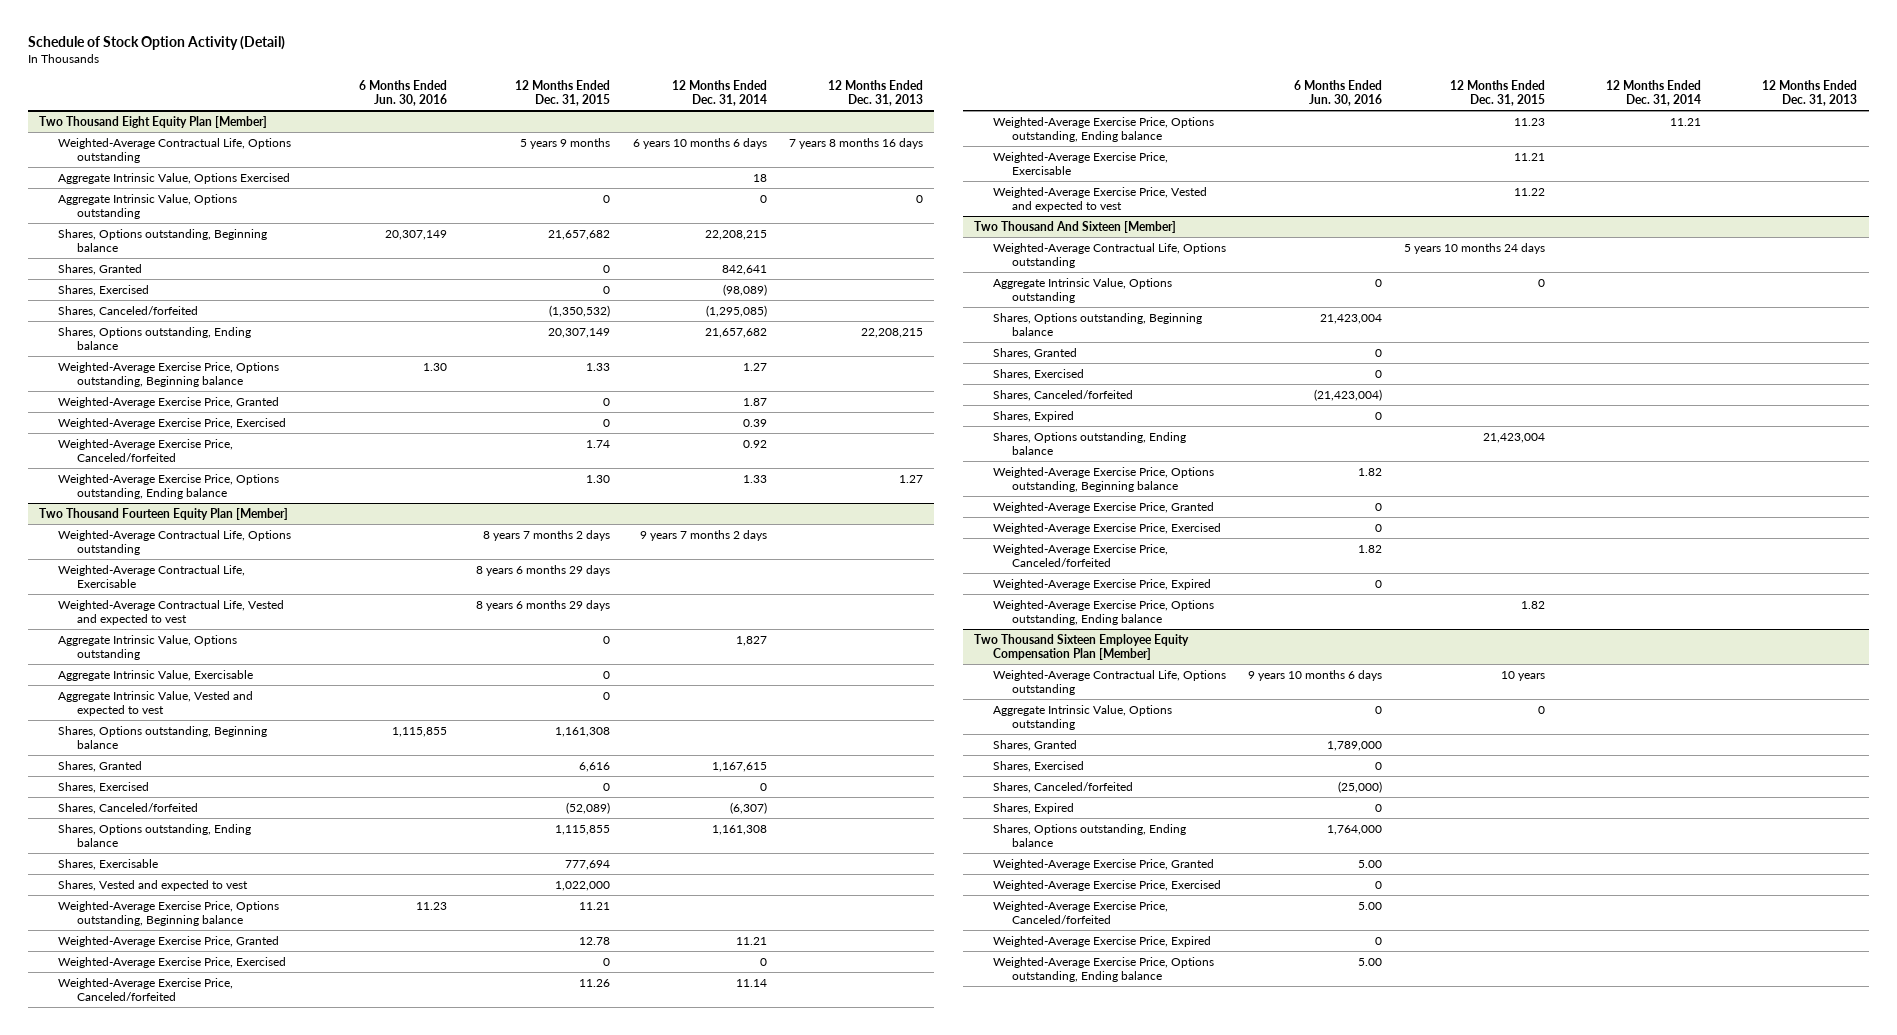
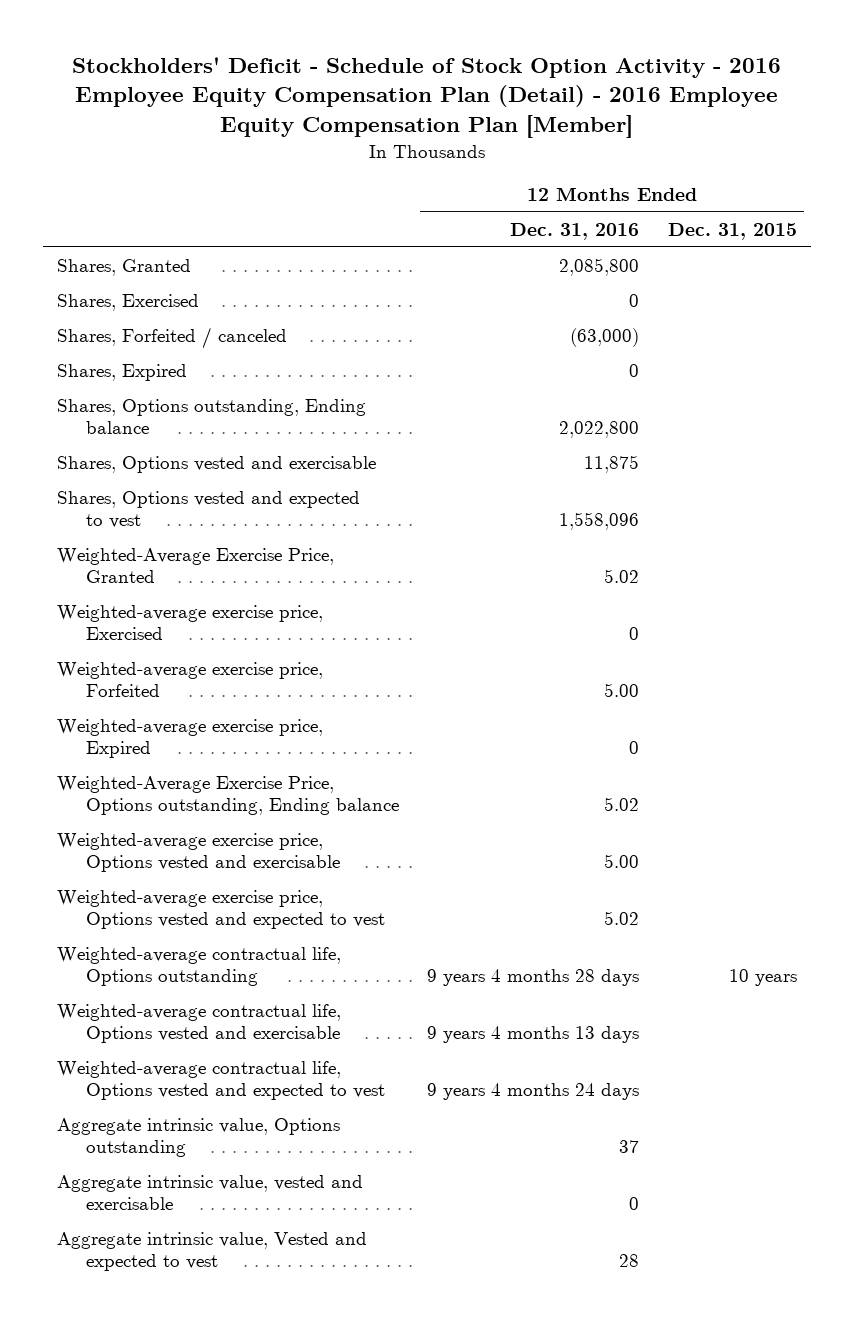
- Schedule of Stock Option Activity (Detail)
+ Stockholders' Deficit - Schedule of Stock Option Activity - 2016 Employee Equity Compensation Plan (Detail) - 2016 Employee Equity Compensation Plan [Member]
- | 6 Months Ended Jun. 30, 2016 | 12 Months Ended Dec. 31, 2015 | 12 Months Ended Dec. 31, 2014 | 12 Months Ended Dec. 31, 2013
+ | 12 Months Ended Dec. 31, 2016 | 12 Months Ended Dec. 31, 2015
- Two Thousand Eight Equity Plan [Member]
- Weighted-Average Contractual Life, Options outstanding | | 5 years 9 months | 6 years 10 months 6 days | 7 years 8 months 16 days
- Aggregate Intrinsic Value, Options Exercised | | | 18 |
- Aggregate Intrinsic Value, Options outstanding | | 0 | 0 | 0
- Shares, Options outstanding, Beginning balance | 20,307,149 | 21,657,682 | 22,208,215 |
- Shares, Granted | | 0 | 842,641 |
- Shares, Exercised | | 0 | (98,089) |
- Shares, Canceled/forfeited | | (1,350,532) | (1,295,085) |
- Shares, Options outstanding, Ending balance | | 20,307,149 | 21,657,682 | 22,208,215
- Weighted-Average Exercise Price, Options outstanding, Beginning balance | 1.30 | 1.33 | 1.27 |
- Weighted-Average Exercise Price, Granted | | 0 | 1.87 |
- Weighted-Average Exercise Price, Exercised | | 0 | 0.39 |
- Weighted-Average Exercise Price, Canceled/forfeited | | 1.74 | 0.92 |
- Weighted-Average Exercise Price, Options outstanding, Ending balance | | 1.30 | 1.33 | 1.27
- Two Thousand Fourteen Equity Plan [Member]
- Weighted-Average Contractual Life, Options outstanding | | 8 years 7 months 2 days | 9 years 7 months 2 days |
- Weighted-Average Contractual Life, Exercisable | | 8 years 6 months 29 days | |
- Weighted-Average Contractual Life, Vested and expected to vest | | 8 years 6 months 29 days | |
- Aggregate Intrinsic Value, Options outstanding | | 0 | 1,827 |
- Aggregate Intrinsic Value, Exercisable | | 0 | |
- Aggregate Intrinsic Value, Vested and expected to vest | | 0 | |
- Shares, Options outstanding, Beginning balance | 1,115,855 | 1,161,308 | |
- Shares, Granted | | 6,616 | 1,167,615 |
- Shares, Exercised | | 0 | 0 |
- Shares, Canceled/forfeited | | (52,089) | (6,307) |
- Shares, Options outstanding, Ending balance | | 1,115,855 | 1,161,308 |
- Shares, Exercisable | | 777,694 | |
- Shares, Vested and expected to vest | | 1,022,000 | |
- Weighted-Average Exercise Price, Options outstanding, Beginning balance | 11.23 | 11.21 | |
- Weighted-Average Exercise Price, Granted | | 12.78 | 11.21 |
- Weighted-Average Exercise Price, Exercised | | 0 | 0 |
- Weighted-Average Exercise Price, Canceled/forfeited | | 11.26 | 11.14 |
- Weighted-Average Exercise Price, Options outstanding, Ending balance | | 11.23 | 11.21 |
- Weighted-Average Exercise Price, Exercisable | | 11.21 | |
- Weighted-Average Exercise Price, Vested and expected to vest | | 11.22 | |
- Two Thousand And Sixteen [Member]
- Weighted-Average Contractual Life, Options outstanding | | 5 years 10 months 24 days | |
- Aggregate Intrinsic Value, Options outstanding | 0 | 0 | |
- Shares, Options outstanding, Beginning balance | 21,423,004 | | |
- Shares, Granted | 0 | | |
- Shares, Exercised | 0 | | |
- Shares, Canceled/forfeited | (21,423,004) | | |
- Shares, Expired | 0 | | |
- Shares, Options outstanding, Ending balance | | 21,423,004 | |
- Weighted-Average Exercise Price, Options outstanding, Beginning balance | 1.82 | | |
- Weighted-Average Exercise Price, Granted | 0 | | |
- Weighted-Average Exercise Price, Exercised | 0 | | |
- Weighted-Average Exercise Price, Canceled/forfeited | 1.82 | | |
- Weighted-Average Exercise Price, Expired | 0 | | |
- Weighted-Average Exercise Price, Options outstanding, Ending balance | | 1.82 | |
- Two Thousand Sixteen Employee Equity Compensation Plan [Member]
- Weighted-Average Contractual Life, Options outstanding | 9 years 10 months 6 days | 10 years | |
- Aggregate Intrinsic Value, Options outstanding | 0 | 0 | |
- Shares, Granted | 1,789,000 | | |
- Shares, Exercised | 0 | | |
- Shares, Canceled/forfeited | (25,000) | | |
- Shares, Expired | 0 | | |
- Shares, Options outstanding, Ending balance | 1,764,000 | | |
- Weighted-Average Exercise Price, Granted | 5.00 | | |
- Weighted-Average Exercise Price, Exercised | 0 | | |
- Weighted-Average Exercise Price, Canceled/forfeited | 5.00 | | |
- Weighted-Average Exercise Price, Expired | 0 | | |
- Weighted-Average Exercise Price, Options outstanding, Ending balance | 5.00 | | |
+ Shares, Granted | 2,085,800 |
+ Shares, Exercised | 0 |
+ Shares, Forfeited / canceled | (63,000) |
+ Shares, Expired | 0 |
+ Shares, Options outstanding, Ending balance | 2,022,800 |
+ Shares, Options vested and exercisable | 11,875 |
+ Shares, Options vested and expected to vest | 1,558,096 |
+ Weighted-Average Exercise Price, Granted | 5.02 |
+ Weighted-average exercise price, Exercised | 0 |
+ Weighted-average exercise price, Forfeited | 5.00 |
+ Weighted-average exercise price, Expired | 0 |
+ Weighted-Average Exercise Price, Options outstanding, Ending balance | 5.02 |
+ Weighted-average exercise price, Options vested and exercisable | 5.00 |
+ Weighted-average exercise price, Options vested and expected to vest | 5.02 |
+ Weighted-average contractual life, Options outstanding | 9 years 4 months 28 days | 10 years
+ Weighted-average contractual life, Options vested and exercisable | 9 years 4 months 13 days |
+ Weighted-average contractual life, Options vested and expected to vest | 9 years 4 months 24 days |
+ Aggregate intrinsic value, Options outstanding | 37 |
+ Aggregate intrinsic value, vested and exercisable | 0 |
+ Aggregate intrinsic value, Vested and expected to vest | 28 |

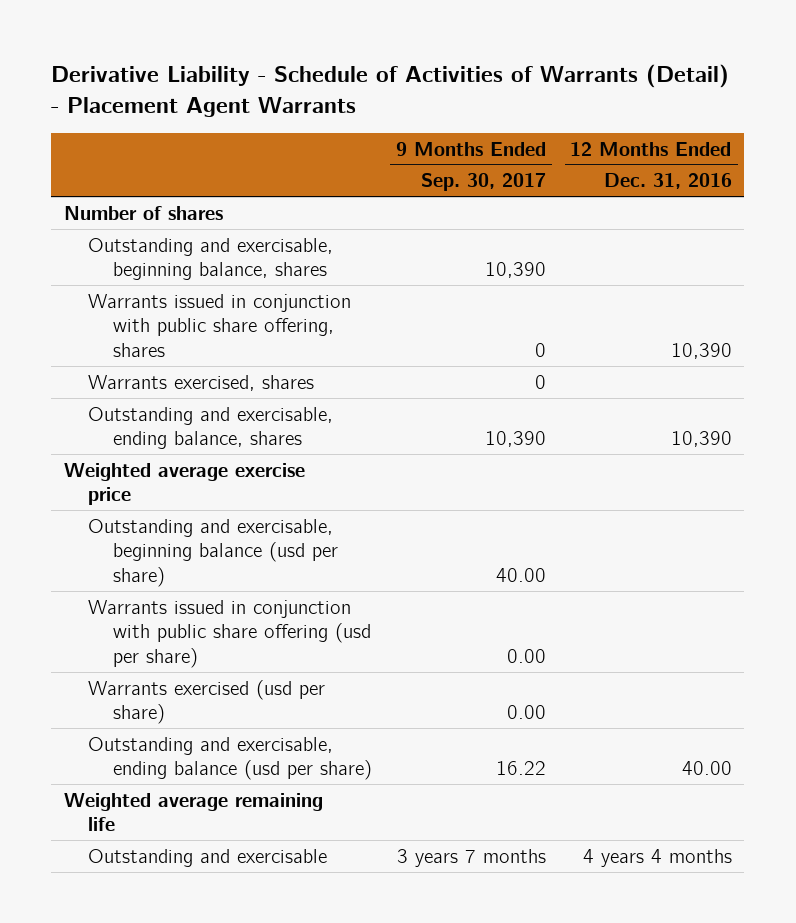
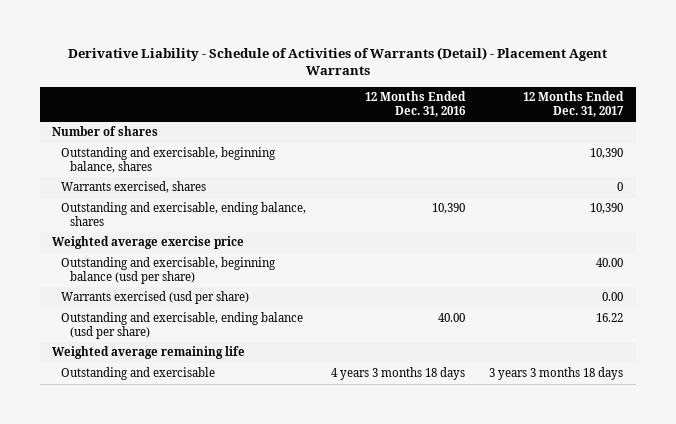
- | 9 Months Ended Sep. 30, 2017 | 12 Months Ended Dec. 31, 2016
+ | 12 Months Ended Dec. 31, 2016 | 12 Months Ended Dec. 31, 2017
- Warrants issued in conjunction with public share offering, shares | 0 | 10,390
- Warrants issued in conjunction with public share offering (usd per share) | 0.00 |
- Outstanding and exercisable | 3 years 7 months | 4 years 4 months
+ Outstanding and exercisable | 4 years 3 months 18 days | 3 years 3 months 18 days

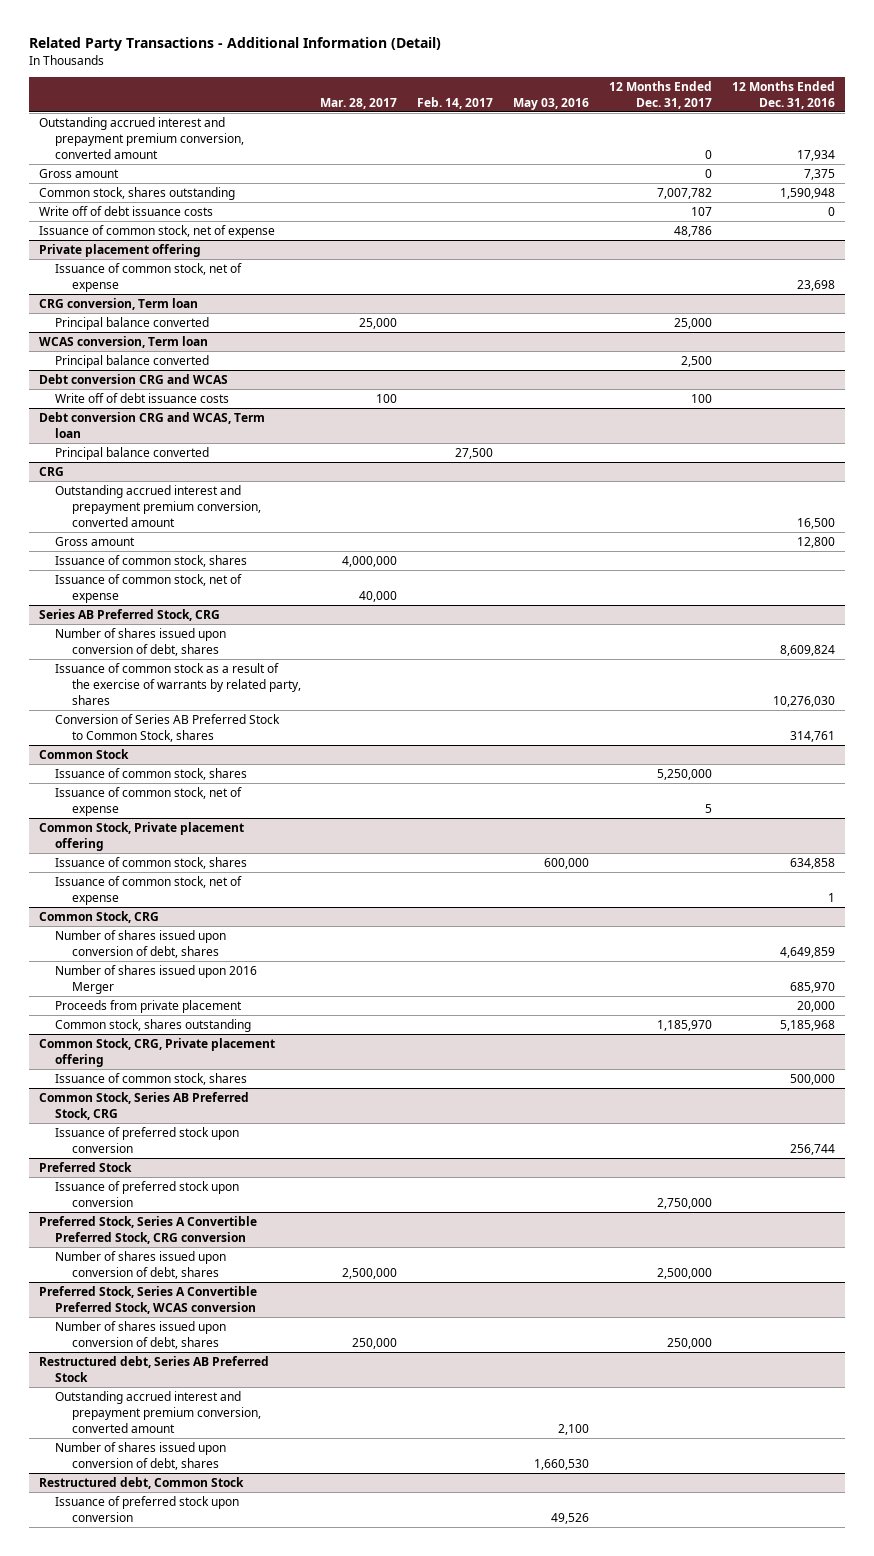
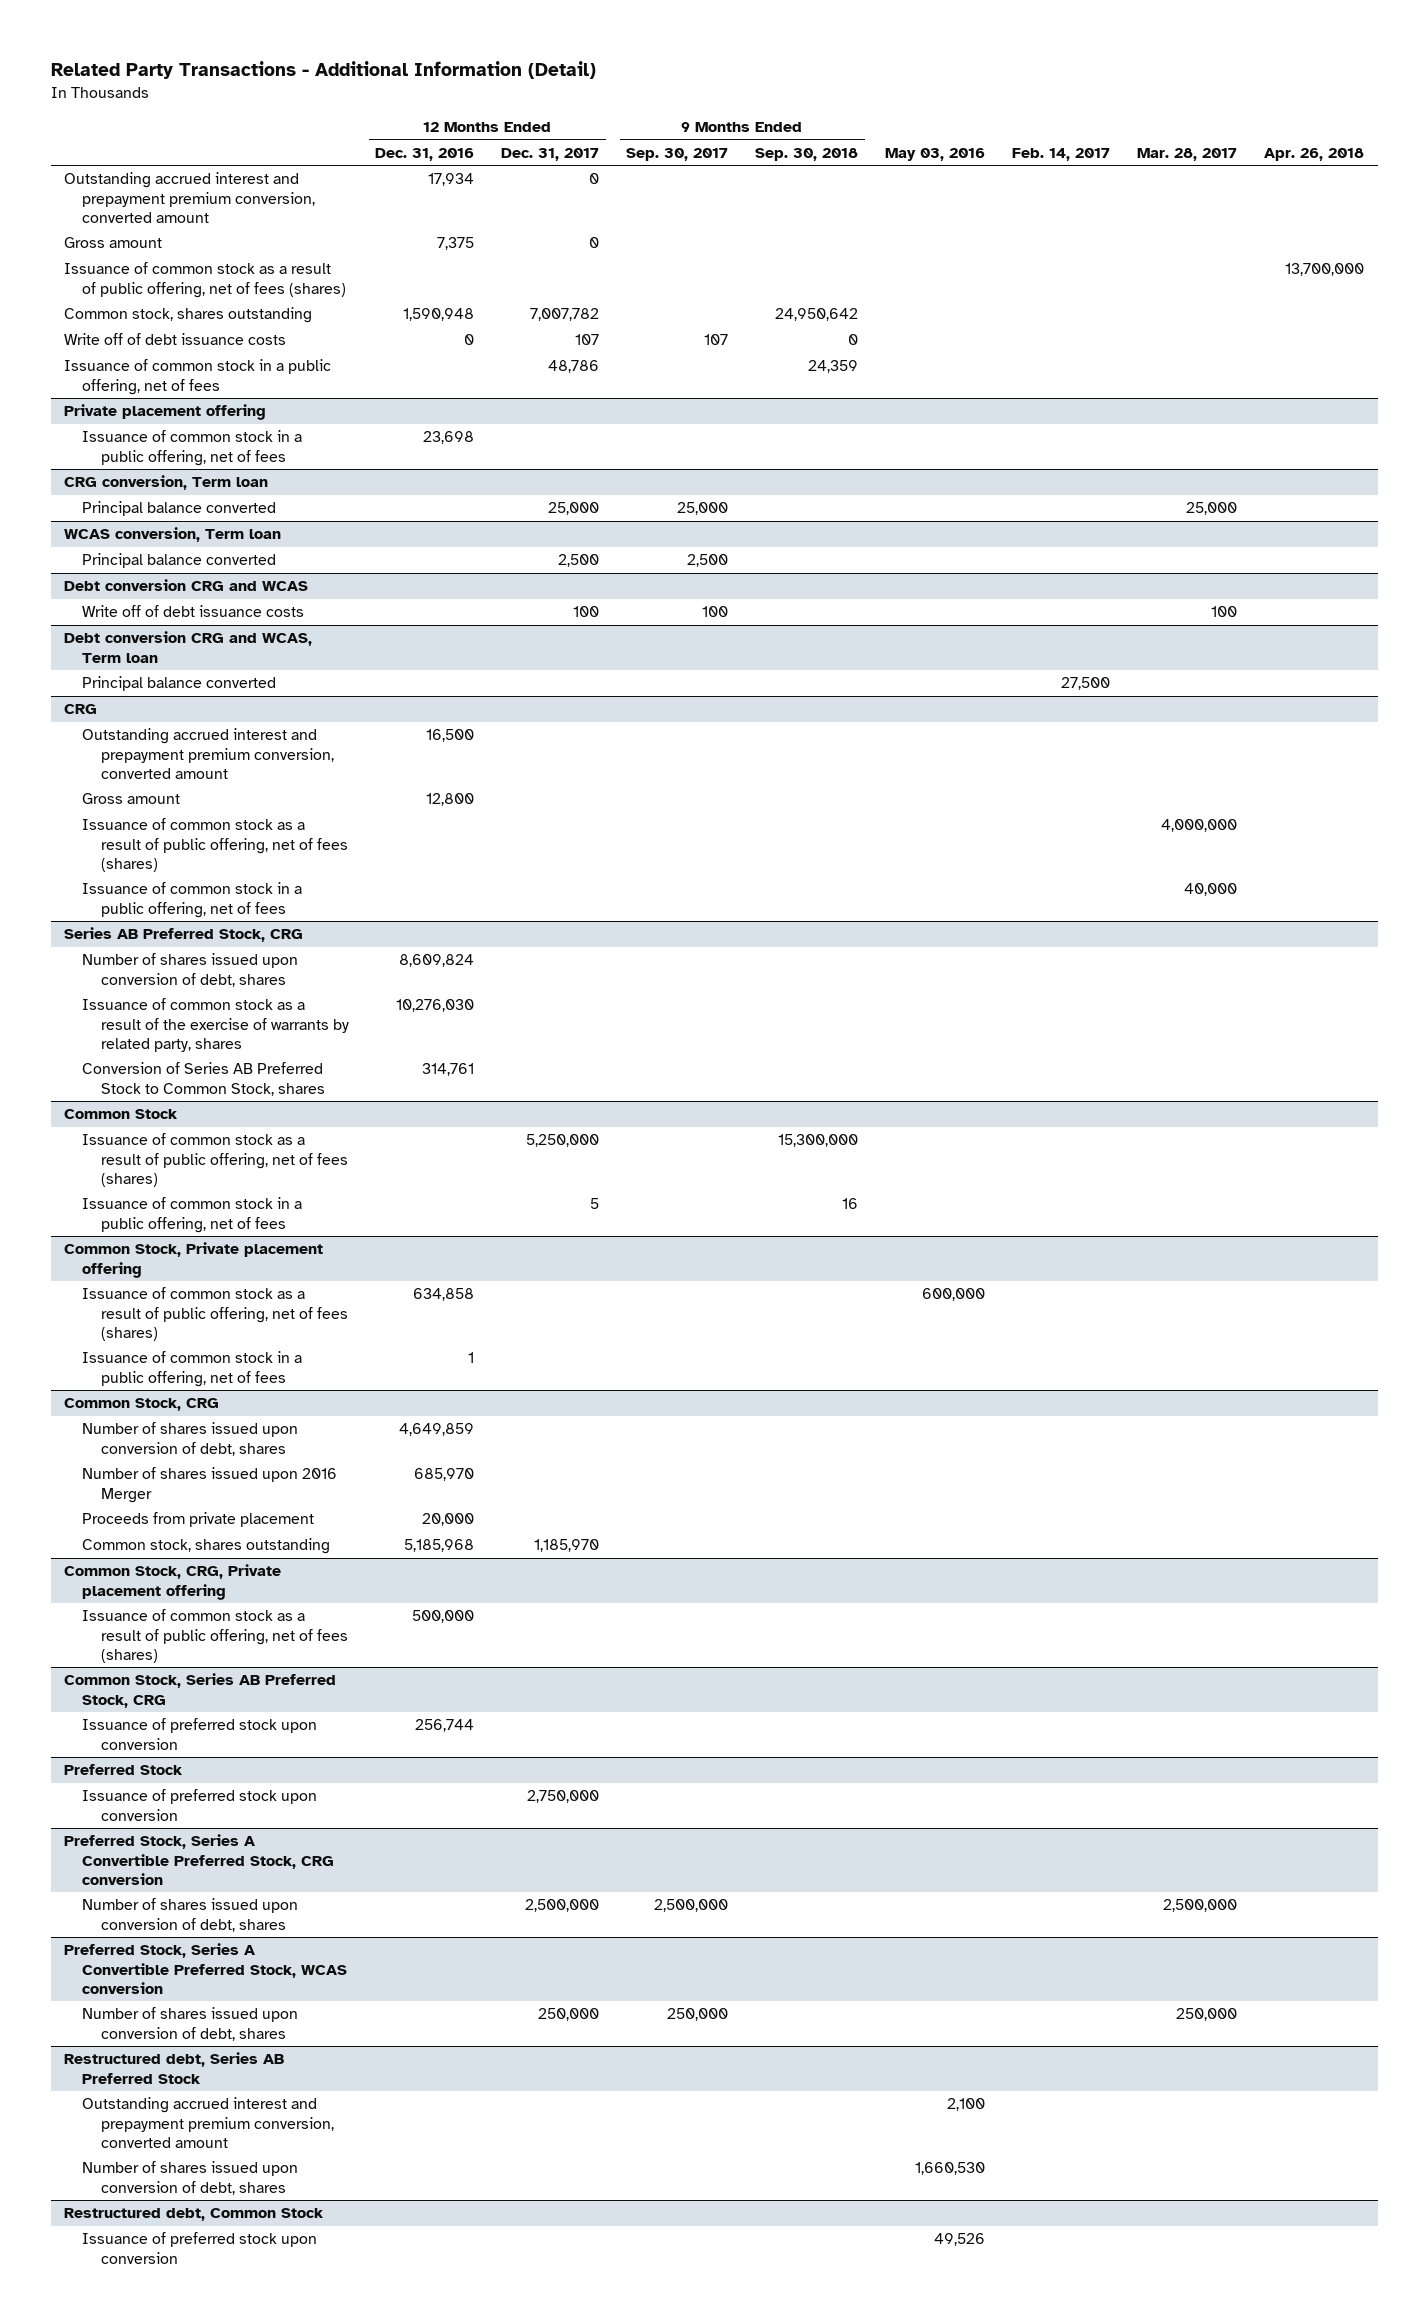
- | Mar. 28, 2017 | Feb. 14, 2017 | May 03, 2016 | 12 Months Ended Dec. 31, 2017 | 12 Months Ended Dec. 31, 2016
+ | 12 Months Ended Dec. 31, 2016 | 12 Months Ended Dec. 31, 2017 | 9 Months Ended Sep. 30, 2017 | 9 Months Ended Sep. 30, 2018 | May 03, 2016 | Feb. 14, 2017 | Mar. 28, 2017 | Apr. 26, 2018
+ Issuance of common stock as a result of public offering, net of fees (shares) | | | | | | | | 13,700,000
- Issuance of common stock, net of expense | | | | 48,786 |
+ Issuance of common stock in a public offering, net of fees | | 48,786 | | 24,359 | | | |
@ Private placement offering
- Issuance of common stock, net of expense | | | | | 23,698
+ Issuance of common stock in a public offering, net of fees | 23,698 | | | | | | |
@ CRG
- Issuance of common stock, shares | 4,000,000 | | | |
- Issuance of common stock, net of expense | 40,000 | | | |
+ Issuance of common stock as a result of public offering, net of fees (shares) | | | | | | | 4,000,000 |
+ Issuance of common stock in a public offering, net of fees | | | | | | | 40,000 |
@ Common Stock
- Issuance of common stock, shares | | | | 5,250,000 |
- Issuance of common stock, net of expense | | | | 5 |
+ Issuance of common stock as a result of public offering, net of fees (shares) | | 5,250,000 | | 15,300,000 | | | |
+ Issuance of common stock in a public offering, net of fees | | 5 | | 16 | | | |
@ Common Stock, Private placement offering
- Issuance of common stock, shares | | | 600,000 | | 634,858
- Issuance of common stock, net of expense | | | | | 1
+ Issuance of common stock as a result of public offering, net of fees (shares) | 634,858 | | | | 600,000 | | |
+ Issuance of common stock in a public offering, net of fees | 1 | | | | | | |
@ Common Stock, CRG, Private placement offering
- Issuance of common stock, shares | | | | | 500,000
+ Issuance of common stock as a result of public offering, net of fees (shares) | 500,000 | | | | | | |

